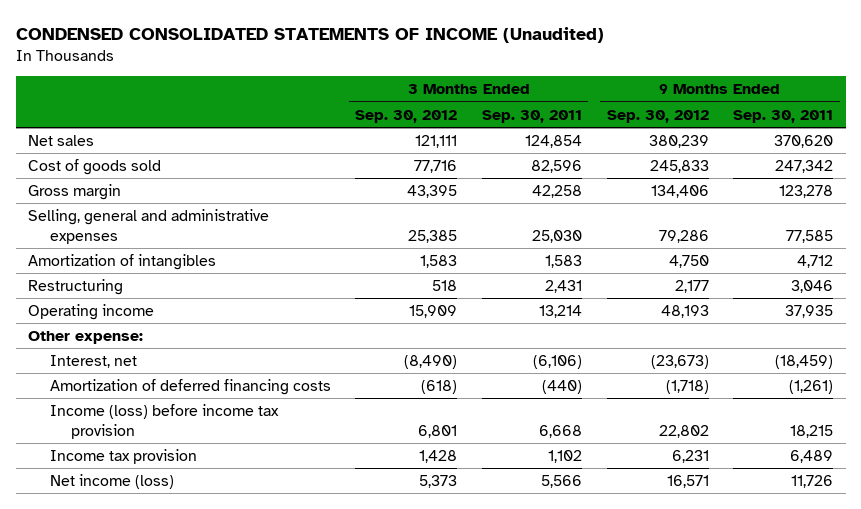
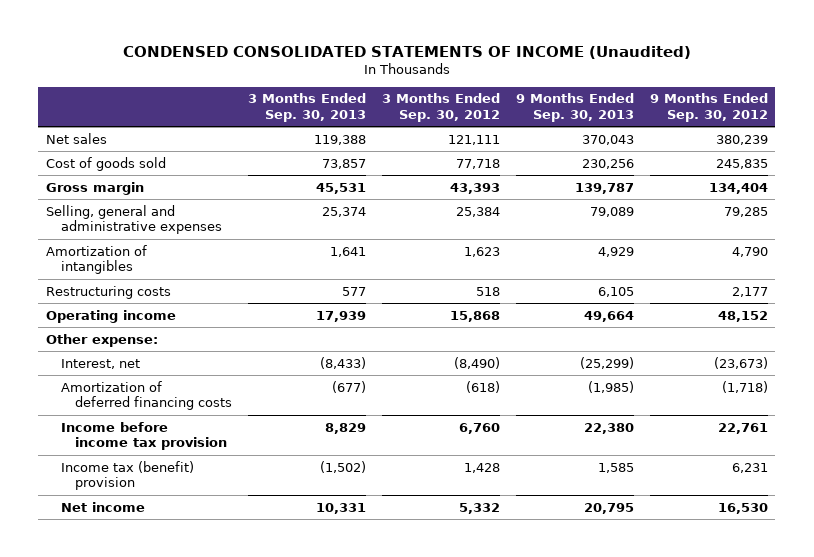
- | 3 Months Ended Sep. 30, 2012 | 3 Months Ended Sep. 30, 2011 | 9 Months Ended Sep. 30, 2012 | 9 Months Ended Sep. 30, 2011
+ | 3 Months Ended Sep. 30, 2013 | 3 Months Ended Sep. 30, 2012 | 9 Months Ended Sep. 30, 2013 | 9 Months Ended Sep. 30, 2012
- Cost of goods sold | 77,716 | 82,596 | 245,833 | 247,342
- Gross margin | 43,395 | 42,258 | 134,406 | 123,278
- Selling, general and administrative expenses | 25,385 | 25,030 | 79,286 | 77,585
- Amortization of intangibles | 1,583 | 1,583 | 4,750 | 4,712
- Restructuring | 518 | 2,431 | 2,177 | 3,046
- Operating income | 15,909 | 13,214 | 48,193 | 37,935
+ Cost of goods sold | 73,857 | 77,718 | 230,256 | 245,835
+ Gross margin | 45,531 | 43,393 | 139,787 | 134,404
+ Selling, general and administrative expenses | 25,374 | 25,384 | 79,089 | 79,285
+ Amortization of intangibles | 1,641 | 1,623 | 4,929 | 4,790
+ Restructuring costs | 577 | 518 | 6,105 | 2,177
+ Operating income | 17,939 | 15,868 | 49,664 | 48,152
- Income (loss) before income tax provision | 6,801 | 6,668 | 22,802 | 18,215
- Income tax provision | 1,428 | 1,102 | 6,231 | 6,489
- Net income (loss) | 5,373 | 5,566 | 16,571 | 11,726
+ Income before income tax provision | 8,829 | 6,760 | 22,380 | 22,761
+ Income tax (benefit) provision | (1,502) | 1,428 | 1,585 | 6,231
+ Net income | 10,331 | 5,332 | 20,795 | 16,530

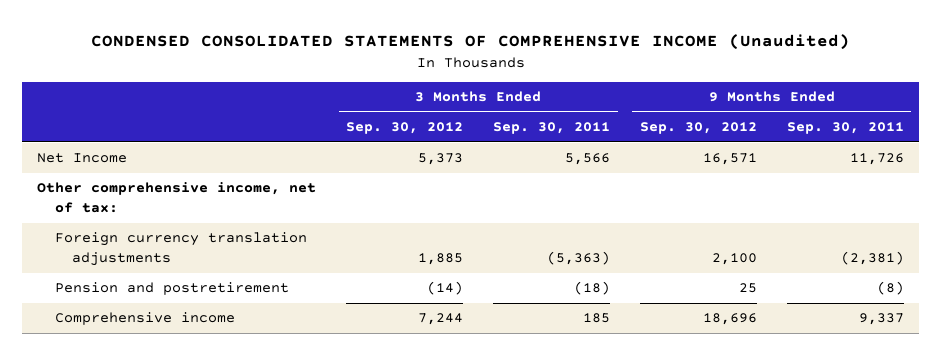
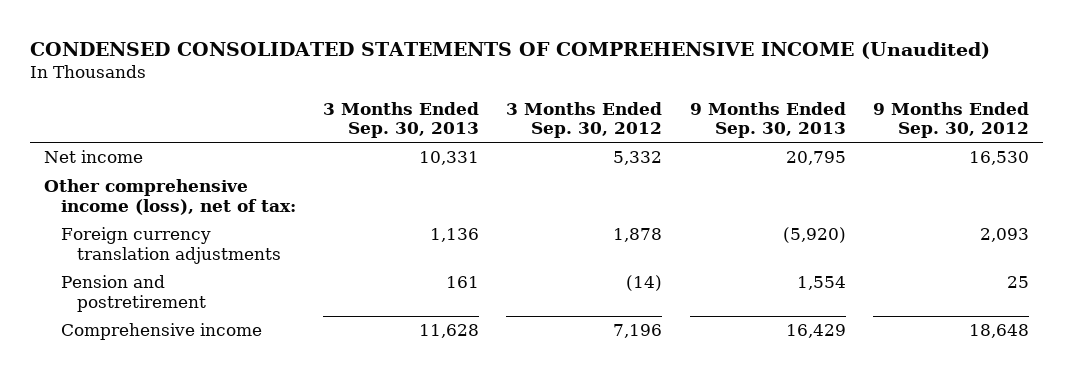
- | 3 Months Ended Sep. 30, 2012 | 3 Months Ended Sep. 30, 2011 | 9 Months Ended Sep. 30, 2012 | 9 Months Ended Sep. 30, 2011
+ | 3 Months Ended Sep. 30, 2013 | 3 Months Ended Sep. 30, 2012 | 9 Months Ended Sep. 30, 2013 | 9 Months Ended Sep. 30, 2012
- Net Income | 5,373 | 5,566 | 16,571 | 11,726
- Other comprehensive income, net of tax:
- Foreign currency translation adjustments | 1,885 | (5,363) | 2,100 | (2,381)
+ Net income | 10,331 | 5,332 | 20,795 | 16,530
+ Other comprehensive income (loss), net of tax:
+ Foreign currency translation adjustments | 1,136 | 1,878 | (5,920) | 2,093
- Comprehensive income | 7,244 | 185 | 18,696 | 9,337
+ Comprehensive income | 11,628 | 7,196 | 16,429 | 18,648

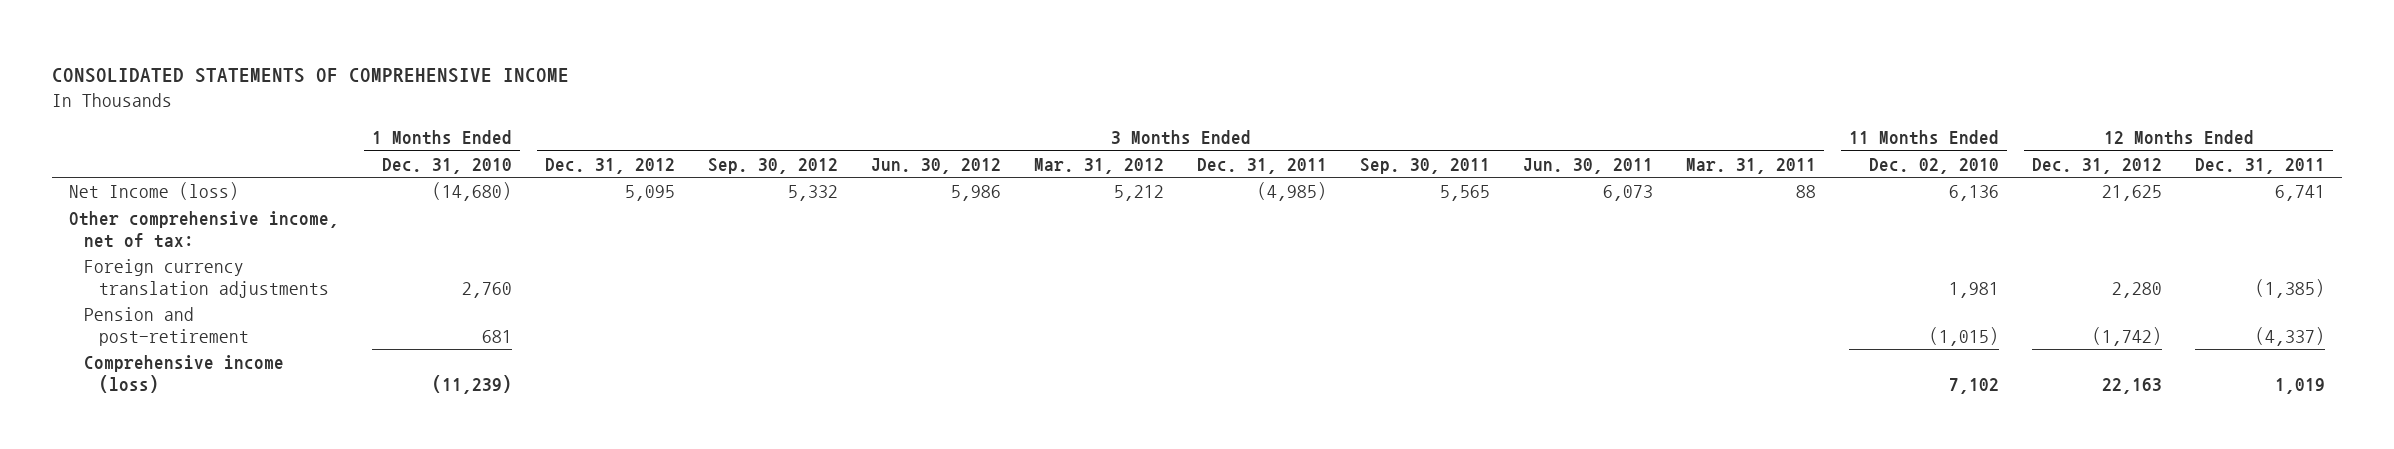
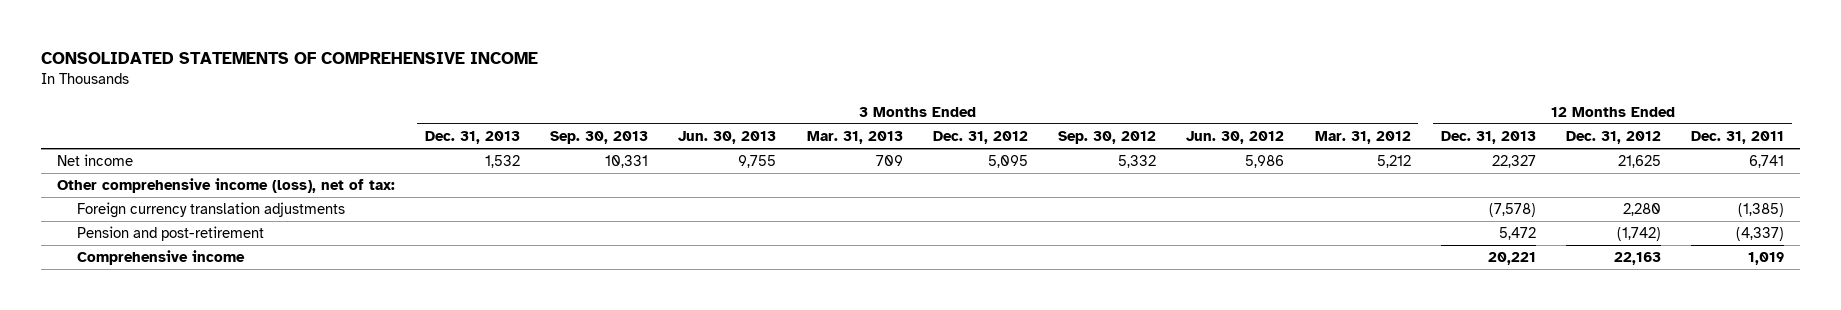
- | 1 Months Ended Dec. 31, 2010 | 3 Months Ended Dec. 31, 2012 | 3 Months Ended Sep. 30, 2012 | 3 Months Ended Jun. 30, 2012 | 3 Months Ended Mar. 31, 2012 | 3 Months Ended Dec. 31, 2011 | 3 Months Ended Sep. 30, 2011 | 3 Months Ended Jun. 30, 2011 | 3 Months Ended Mar. 31, 2011 | 11 Months Ended Dec. 02, 2010 | 12 Months Ended Dec. 31, 2012 | 12 Months Ended Dec. 31, 2011
+ | 3 Months Ended Dec. 31, 2013 | 3 Months Ended Sep. 30, 2013 | 3 Months Ended Jun. 30, 2013 | 3 Months Ended Mar. 31, 2013 | 3 Months Ended Dec. 31, 2012 | 3 Months Ended Sep. 30, 2012 | 3 Months Ended Jun. 30, 2012 | 3 Months Ended Mar. 31, 2012 | 12 Months Ended Dec. 31, 2013 | 12 Months Ended Dec. 31, 2012 | 12 Months Ended Dec. 31, 2011
- Net Income (loss) | (14,680) | 5,095 | 5,332 | 5,986 | 5,212 | (4,985) | 5,565 | 6,073 | 88 | 6,136 | 21,625 | 6,741
- Other comprehensive income, net of tax:
+ Net income | 1,532 | 10,331 | 9,755 | 709 | 5,095 | 5,332 | 5,986 | 5,212 | 22,327 | 21,625 | 6,741
+ Other comprehensive income (loss), net of tax:
- Comprehensive income (loss) | (11,239) | | | | | | | | | 7,102 | 22,163 | 1,019
+ Comprehensive income | | | | | | | | | 20,221 | 22,163 | 1,019

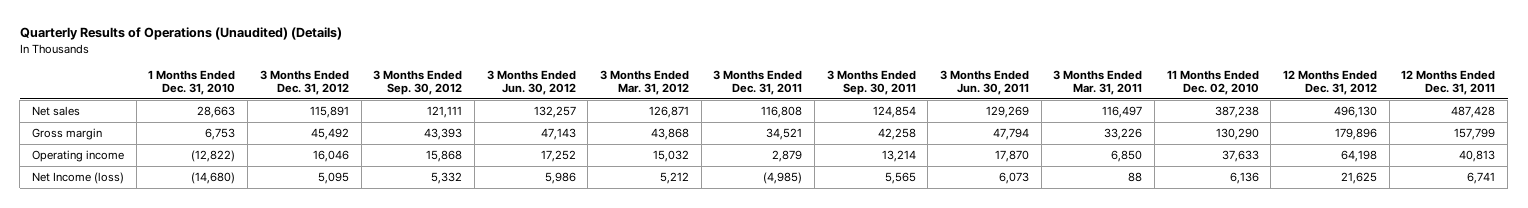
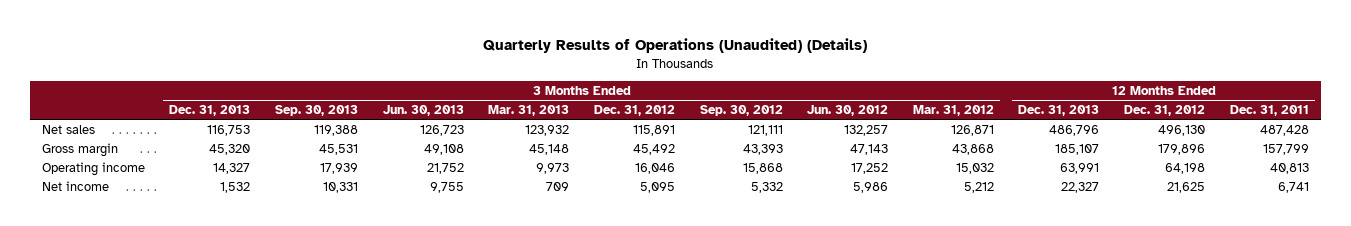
- | 1 Months Ended Dec. 31, 2010 | 3 Months Ended Dec. 31, 2012 | 3 Months Ended Sep. 30, 2012 | 3 Months Ended Jun. 30, 2012 | 3 Months Ended Mar. 31, 2012 | 3 Months Ended Dec. 31, 2011 | 3 Months Ended Sep. 30, 2011 | 3 Months Ended Jun. 30, 2011 | 3 Months Ended Mar. 31, 2011 | 11 Months Ended Dec. 02, 2010 | 12 Months Ended Dec. 31, 2012 | 12 Months Ended Dec. 31, 2011
+ | 3 Months Ended Dec. 31, 2013 | 3 Months Ended Sep. 30, 2013 | 3 Months Ended Jun. 30, 2013 | 3 Months Ended Mar. 31, 2013 | 3 Months Ended Dec. 31, 2012 | 3 Months Ended Sep. 30, 2012 | 3 Months Ended Jun. 30, 2012 | 3 Months Ended Mar. 31, 2012 | 12 Months Ended Dec. 31, 2013 | 12 Months Ended Dec. 31, 2012 | 12 Months Ended Dec. 31, 2011
- Net Income (loss) | (14,680) | 5,095 | 5,332 | 5,986 | 5,212 | (4,985) | 5,565 | 6,073 | 88 | 6,136 | 21,625 | 6,741
+ Net income | 1,532 | 10,331 | 9,755 | 709 | 5,095 | 5,332 | 5,986 | 5,212 | 22,327 | 21,625 | 6,741

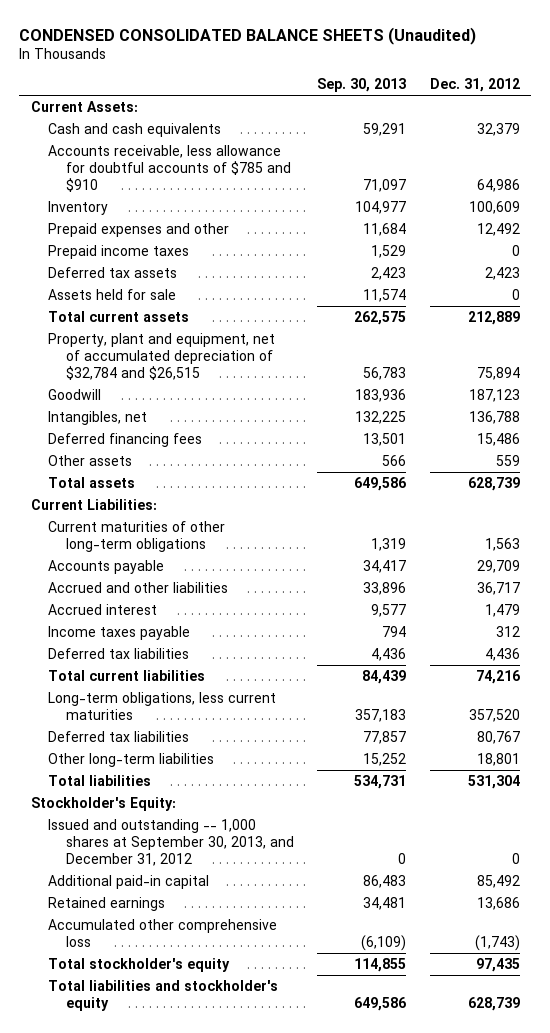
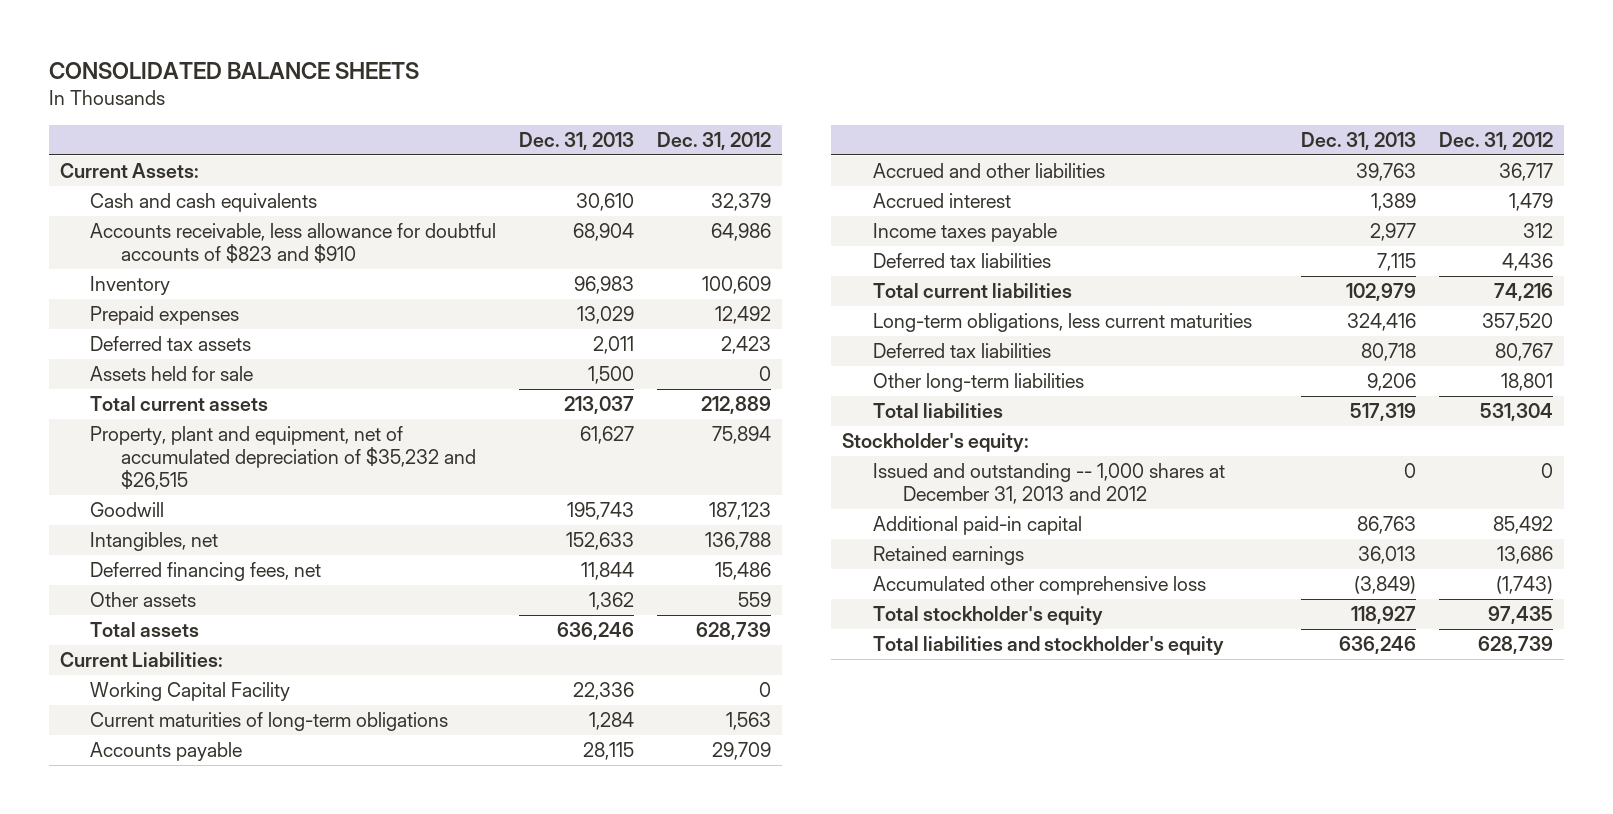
- CONDENSED CONSOLIDATED BALANCE SHEETS (Unaudited)
+ CONSOLIDATED BALANCE SHEETS
- | Sep. 30, 2013 | Dec. 31, 2012
+ | Dec. 31, 2013 | Dec. 31, 2012
- Accounts receivable, less allowance for doubtful accounts of $785 and $910 | 71,097 | 64,986
+ Accounts receivable, less allowance for doubtful accounts of $823 and $910 | 68,904 | 64,986
- Prepaid expenses and other | 11,684 | 12,492
- Prepaid income taxes | 1,529 | 0
+ Prepaid expenses | 13,029 | 12,492
- Property, plant and equipment, net of accumulated depreciation of $32,784 and $26,515 | 56,783 | 75,894
+ Property, plant and equipment, net of accumulated depreciation of $35,232 and $26,515 | 61,627 | 75,894
- Deferred financing fees | 13,501 | 15,486
+ Deferred financing fees, net | 11,844 | 15,486
- Current maturities of other long-term obligations | 1,319 | 1,563
+ Working Capital Facility | 22,336 | 0
+ Current maturities of long-term obligations | 1,284 | 1,563
- Stockholder's Equity:
- Issued and outstanding -- 1,000 shares at September 30, 2013, and December 31, 2012 | 0 | 0
+ Stockholder's equity:
+ Issued and outstanding -- 1,000 shares at December 31, 2013 and 2012 | 0 | 0

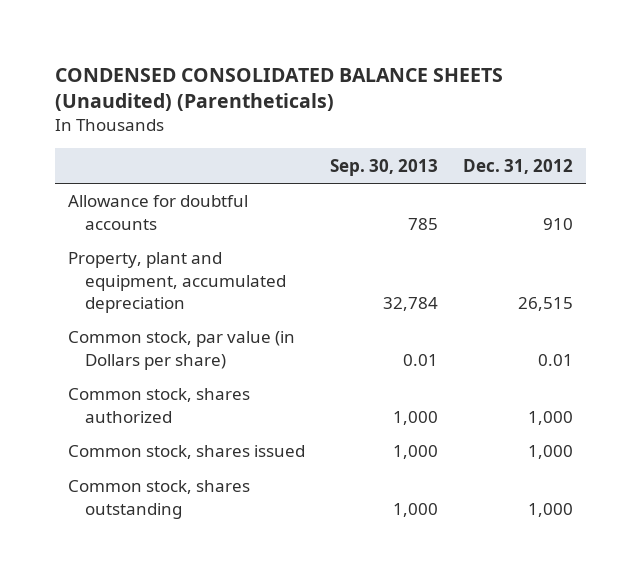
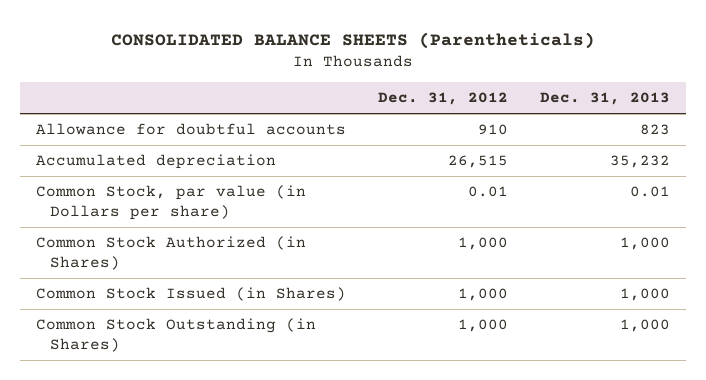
- CONDENSED CONSOLIDATED BALANCE SHEETS (Unaudited) (Parentheticals)
+ CONSOLIDATED BALANCE SHEETS (Parentheticals)
- | Sep. 30, 2013 | Dec. 31, 2012
+ | Dec. 31, 2012 | Dec. 31, 2013
- Property, plant and equipment, accumulated depreciation | 32,784 | 26,515
- Common stock, par value (in Dollars per share) | 0.01 | 0.01
- Common stock, shares authorized | 1,000 | 1,000
- Common stock, shares issued | 1,000 | 1,000
- Common stock, shares outstanding | 1,000 | 1,000
+ Accumulated depreciation | 26,515 | 35,232
+ Common Stock, par value (in Dollars per share) | 0.01 | 0.01
+ Common Stock Authorized (in Shares) | 1,000 | 1,000
+ Common Stock Issued (in Shares) | 1,000 | 1,000
+ Common Stock Outstanding (in Shares) | 1,000 | 1,000

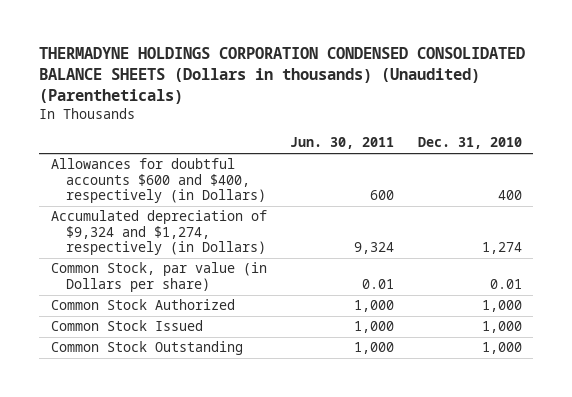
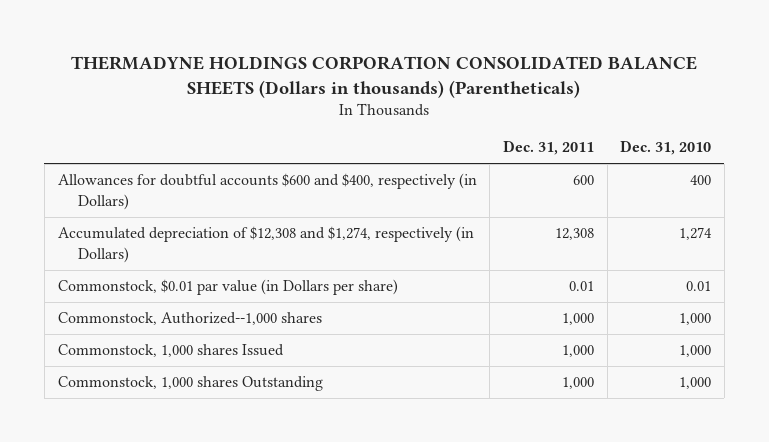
- THERMADYNE HOLDINGS CORPORATION CONDENSED CONSOLIDATED BALANCE SHEETS (Dollars in thousands) (Unaudited) (Parentheticals)
+ THERMADYNE HOLDINGS CORPORATION CONSOLIDATED BALANCE SHEETS (Dollars in thousands) (Parentheticals)
- | Jun. 30, 2011 | Dec. 31, 2010
+ | Dec. 31, 2011 | Dec. 31, 2010
- Accumulated depreciation of $9,324 and $1,274, respectively (in Dollars) | 9,324 | 1,274
- Common Stock, par value (in Dollars per share) | 0.01 | 0.01
- Common Stock Authorized | 1,000 | 1,000
- Common Stock Issued | 1,000 | 1,000
- Common Stock Outstanding | 1,000 | 1,000
+ Accumulated depreciation of $12,308 and $1,274, respectively (in Dollars) | 12,308 | 1,274
+ Commonstock, $0.01 par value (in Dollars per share) | 0.01 | 0.01
+ Commonstock, Authorized--1,000 shares | 1,000 | 1,000
+ Commonstock, 1,000 shares Issued | 1,000 | 1,000
+ Commonstock, 1,000 shares Outstanding | 1,000 | 1,000

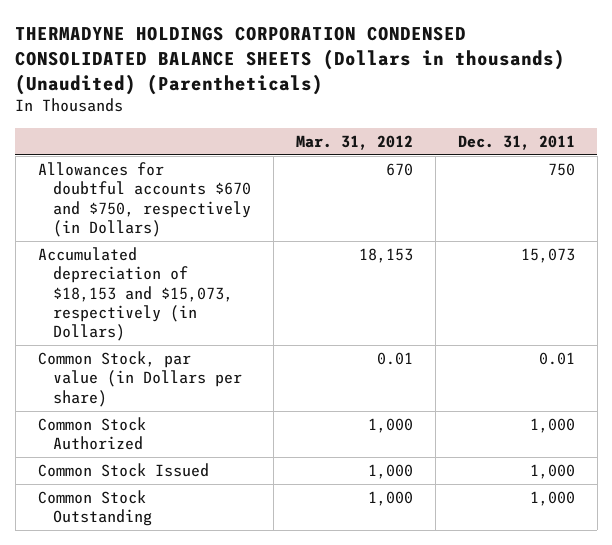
- THERMADYNE HOLDINGS CORPORATION CONSOLIDATED BALANCE SHEETS (Dollars in thousands) (Parentheticals)
+ THERMADYNE HOLDINGS CORPORATION CONDENSED CONSOLIDATED BALANCE SHEETS (Dollars in thousands) (Unaudited) (Parentheticals)
- | Dec. 31, 2011 | Dec. 31, 2010
+ | Mar. 31, 2012 | Dec. 31, 2011
- Allowances for doubtful accounts $600 and $400, respectively (in Dollars) | 600 | 400
- Accumulated depreciation of $12,308 and $1,274, respectively (in Dollars) | 12,308 | 1,274
- Commonstock, $0.01 par value (in Dollars per share) | 0.01 | 0.01
- Commonstock, Authorized--1,000 shares | 1,000 | 1,000
- Commonstock, 1,000 shares Issued | 1,000 | 1,000
- Commonstock, 1,000 shares Outstanding | 1,000 | 1,000
+ Allowances for doubtful accounts $670 and $750, respectively (in Dollars) | 670 | 750
+ Accumulated depreciation of $18,153 and $15,073, respectively (in Dollars) | 18,153 | 15,073
+ Common Stock, par value (in Dollars per share) | 0.01 | 0.01
+ Common Stock Authorized | 1,000 | 1,000
+ Common Stock Issued | 1,000 | 1,000
+ Common Stock Outstanding | 1,000 | 1,000

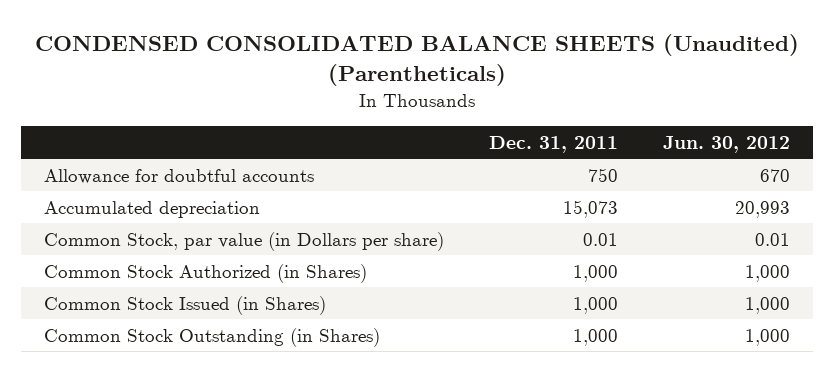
- THERMADYNE HOLDINGS CORPORATION CONDENSED CONSOLIDATED BALANCE SHEETS (Dollars in thousands) (Unaudited) (Parentheticals)
+ CONDENSED CONSOLIDATED BALANCE SHEETS (Unaudited) (Parentheticals)
- | Mar. 31, 2012 | Dec. 31, 2011
+ | Dec. 31, 2011 | Jun. 30, 2012
- Allowances for doubtful accounts $670 and $750, respectively (in Dollars) | 670 | 750
- Accumulated depreciation of $18,153 and $15,073, respectively (in Dollars) | 18,153 | 15,073
+ Allowance for doubtful accounts | 750 | 670
+ Accumulated depreciation | 15,073 | 20,993
- Common Stock Authorized | 1,000 | 1,000
- Common Stock Issued | 1,000 | 1,000
- Common Stock Outstanding | 1,000 | 1,000
+ Common Stock Authorized (in Shares) | 1,000 | 1,000
+ Common Stock Issued (in Shares) | 1,000 | 1,000
+ Common Stock Outstanding (in Shares) | 1,000 | 1,000

